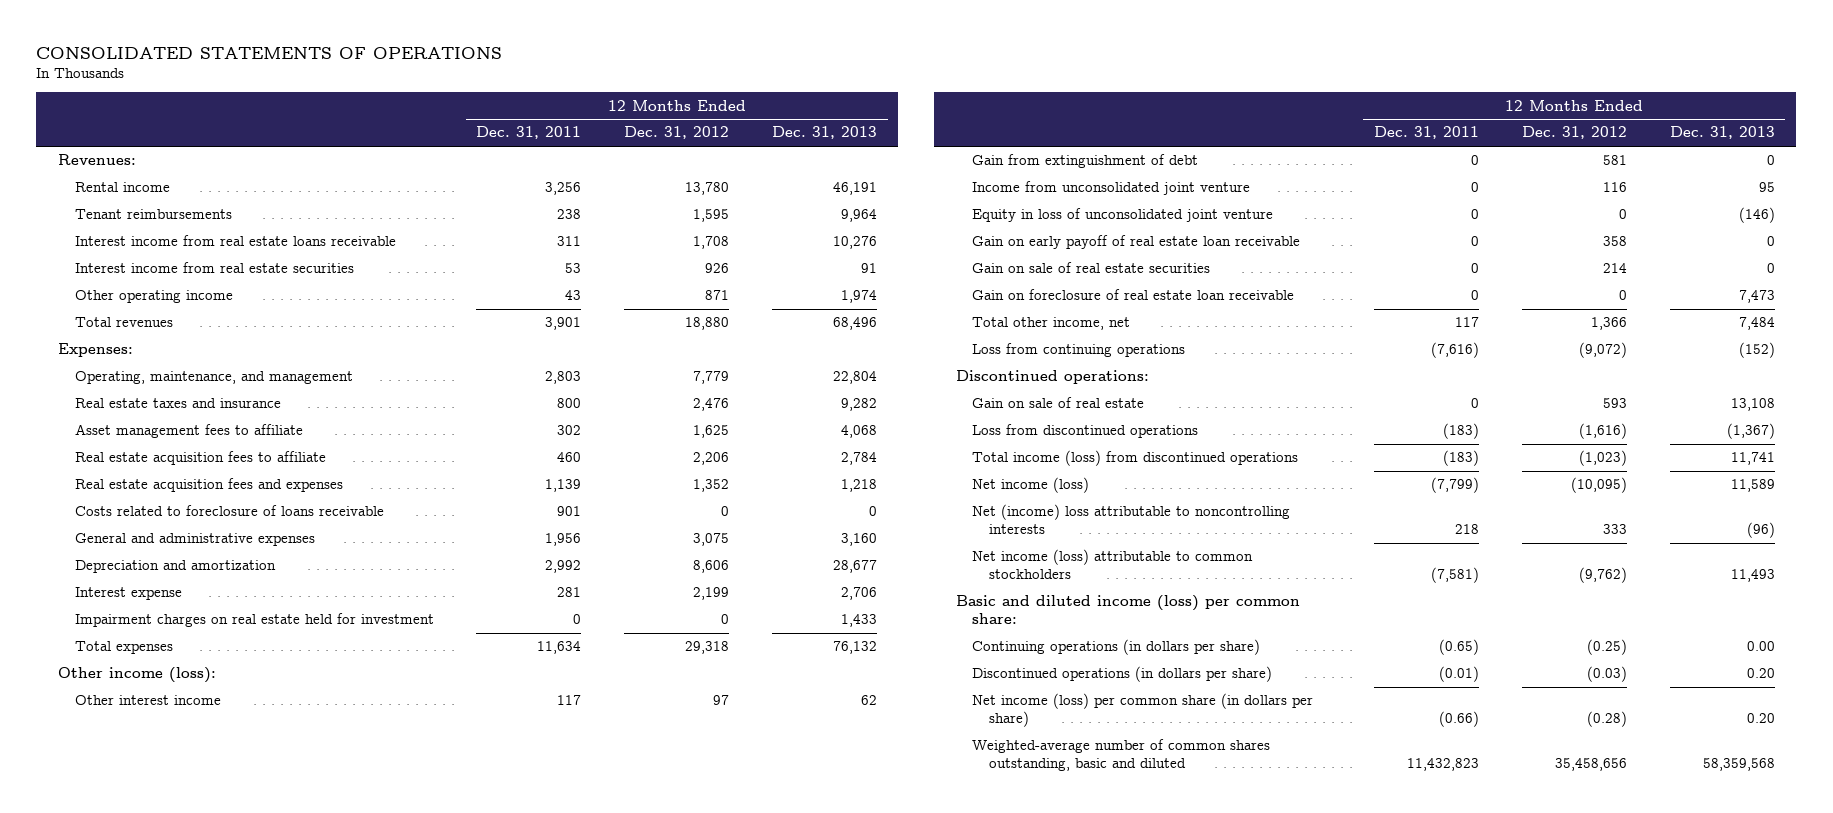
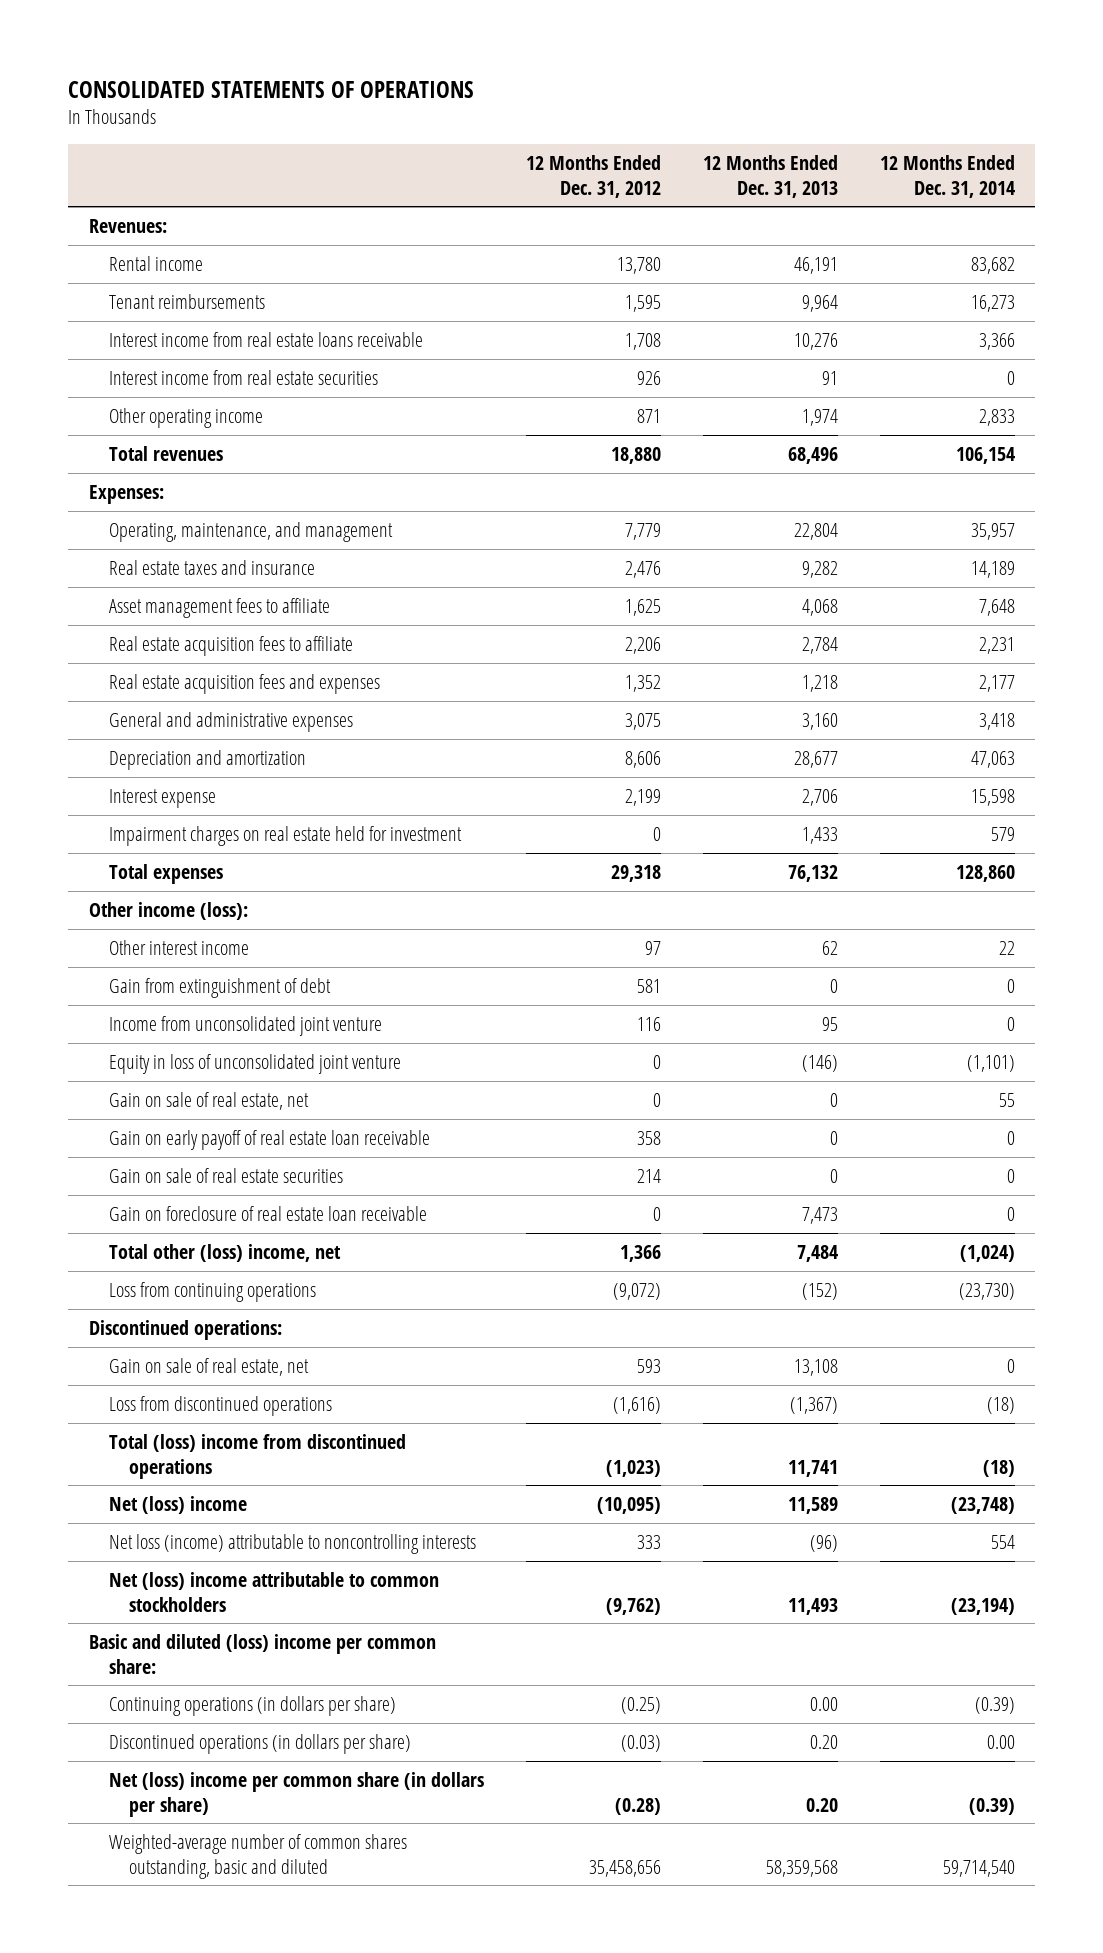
- | 12 Months Ended Dec. 31, 2011 | 12 Months Ended Dec. 31, 2012 | 12 Months Ended Dec. 31, 2013
+ | 12 Months Ended Dec. 31, 2012 | 12 Months Ended Dec. 31, 2013 | 12 Months Ended Dec. 31, 2014
- Costs related to foreclosure of loans receivable | 901 | 0 | 0
+ Gain on sale of real estate, net | 0 | 0 | 55
- Total other income, net | 117 | 1,366 | 7,484
+ Total other (loss) income, net | 1,366 | 7,484 | (1,024)
- Gain on sale of real estate | 0 | 593 | 13,108
+ Gain on sale of real estate, net | 593 | 13,108 | 0
- Total income (loss) from discontinued operations | (183) | (1,023) | 11,741
- Net income (loss) | (7,799) | (10,095) | 11,589
- Net (income) loss attributable to noncontrolling interests | 218 | 333 | (96)
- Net income (loss) attributable to common stockholders | (7,581) | (9,762) | 11,493
- Basic and diluted income (loss) per common share:
+ Total (loss) income from discontinued operations | (1,023) | 11,741 | (18)
+ Net (loss) income | (10,095) | 11,589 | (23,748)
+ Net loss (income) attributable to noncontrolling interests | 333 | (96) | 554
+ Net (loss) income attributable to common stockholders | (9,762) | 11,493 | (23,194)
+ Basic and diluted (loss) income per common share:
- Net income (loss) per common share (in dollars per share) | (0.66) | (0.28) | 0.20
+ Net (loss) income per common share (in dollars per share) | (0.28) | 0.20 | (0.39)

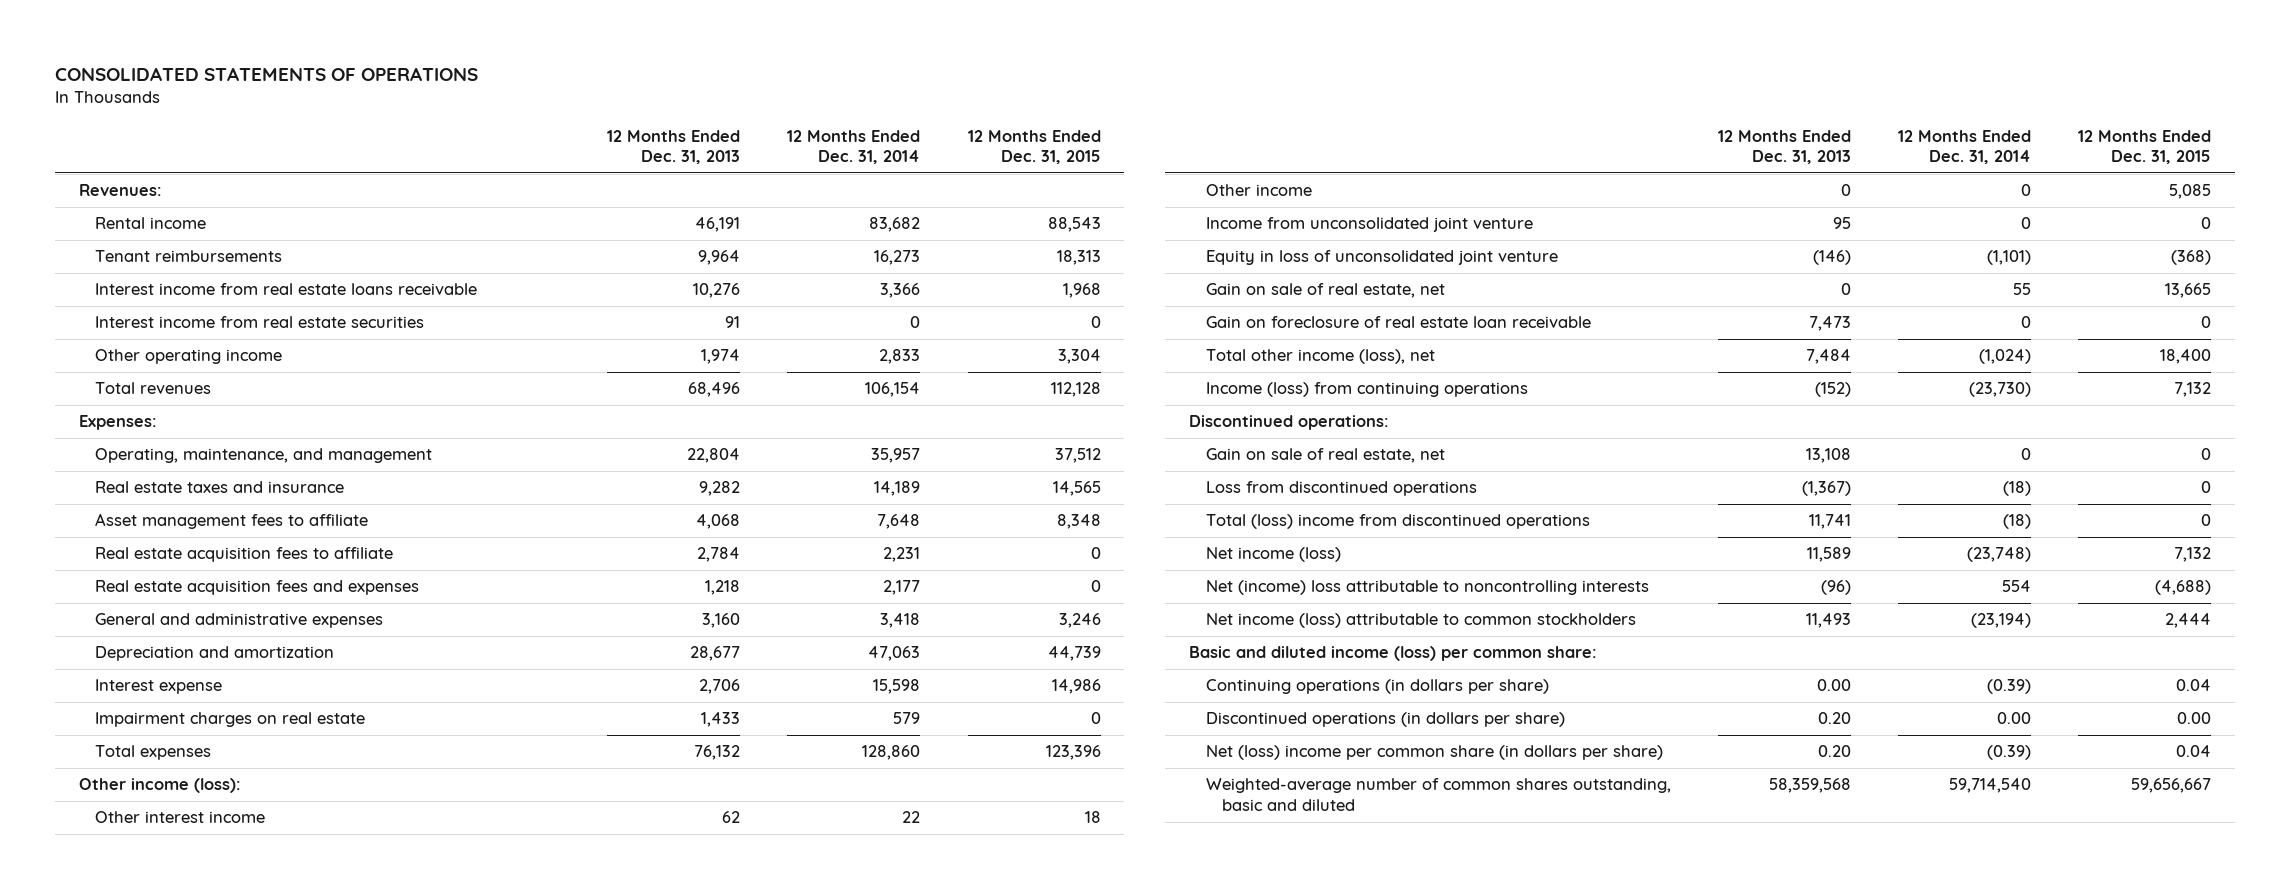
- | 12 Months Ended Dec. 31, 2012 | 12 Months Ended Dec. 31, 2013 | 12 Months Ended Dec. 31, 2014
+ | 12 Months Ended Dec. 31, 2013 | 12 Months Ended Dec. 31, 2014 | 12 Months Ended Dec. 31, 2015
- Impairment charges on real estate held for investment | 0 | 1,433 | 579
+ Impairment charges on real estate | 1,433 | 579 | 0
- Gain from extinguishment of debt | 581 | 0 | 0
+ Other income | 0 | 0 | 5,085
- Gain on early payoff of real estate loan receivable | 358 | 0 | 0
- Gain on sale of real estate securities | 214 | 0 | 0
- Total other (loss) income, net | 1,366 | 7,484 | (1,024)
- Loss from continuing operations | (9,072) | (152) | (23,730)
+ Total other income (loss), net | 7,484 | (1,024) | 18,400
+ Income (loss) from continuing operations | (152) | (23,730) | 7,132
- Net (loss) income | (10,095) | 11,589 | (23,748)
- Net loss (income) attributable to noncontrolling interests | 333 | (96) | 554
- Net (loss) income attributable to common stockholders | (9,762) | 11,493 | (23,194)
- Basic and diluted (loss) income per common share:
+ Net income (loss) | 11,589 | (23,748) | 7,132
+ Net (income) loss attributable to noncontrolling interests | (96) | 554 | (4,688)
+ Net income (loss) attributable to common stockholders | 11,493 | (23,194) | 2,444
+ Basic and diluted income (loss) per common share:

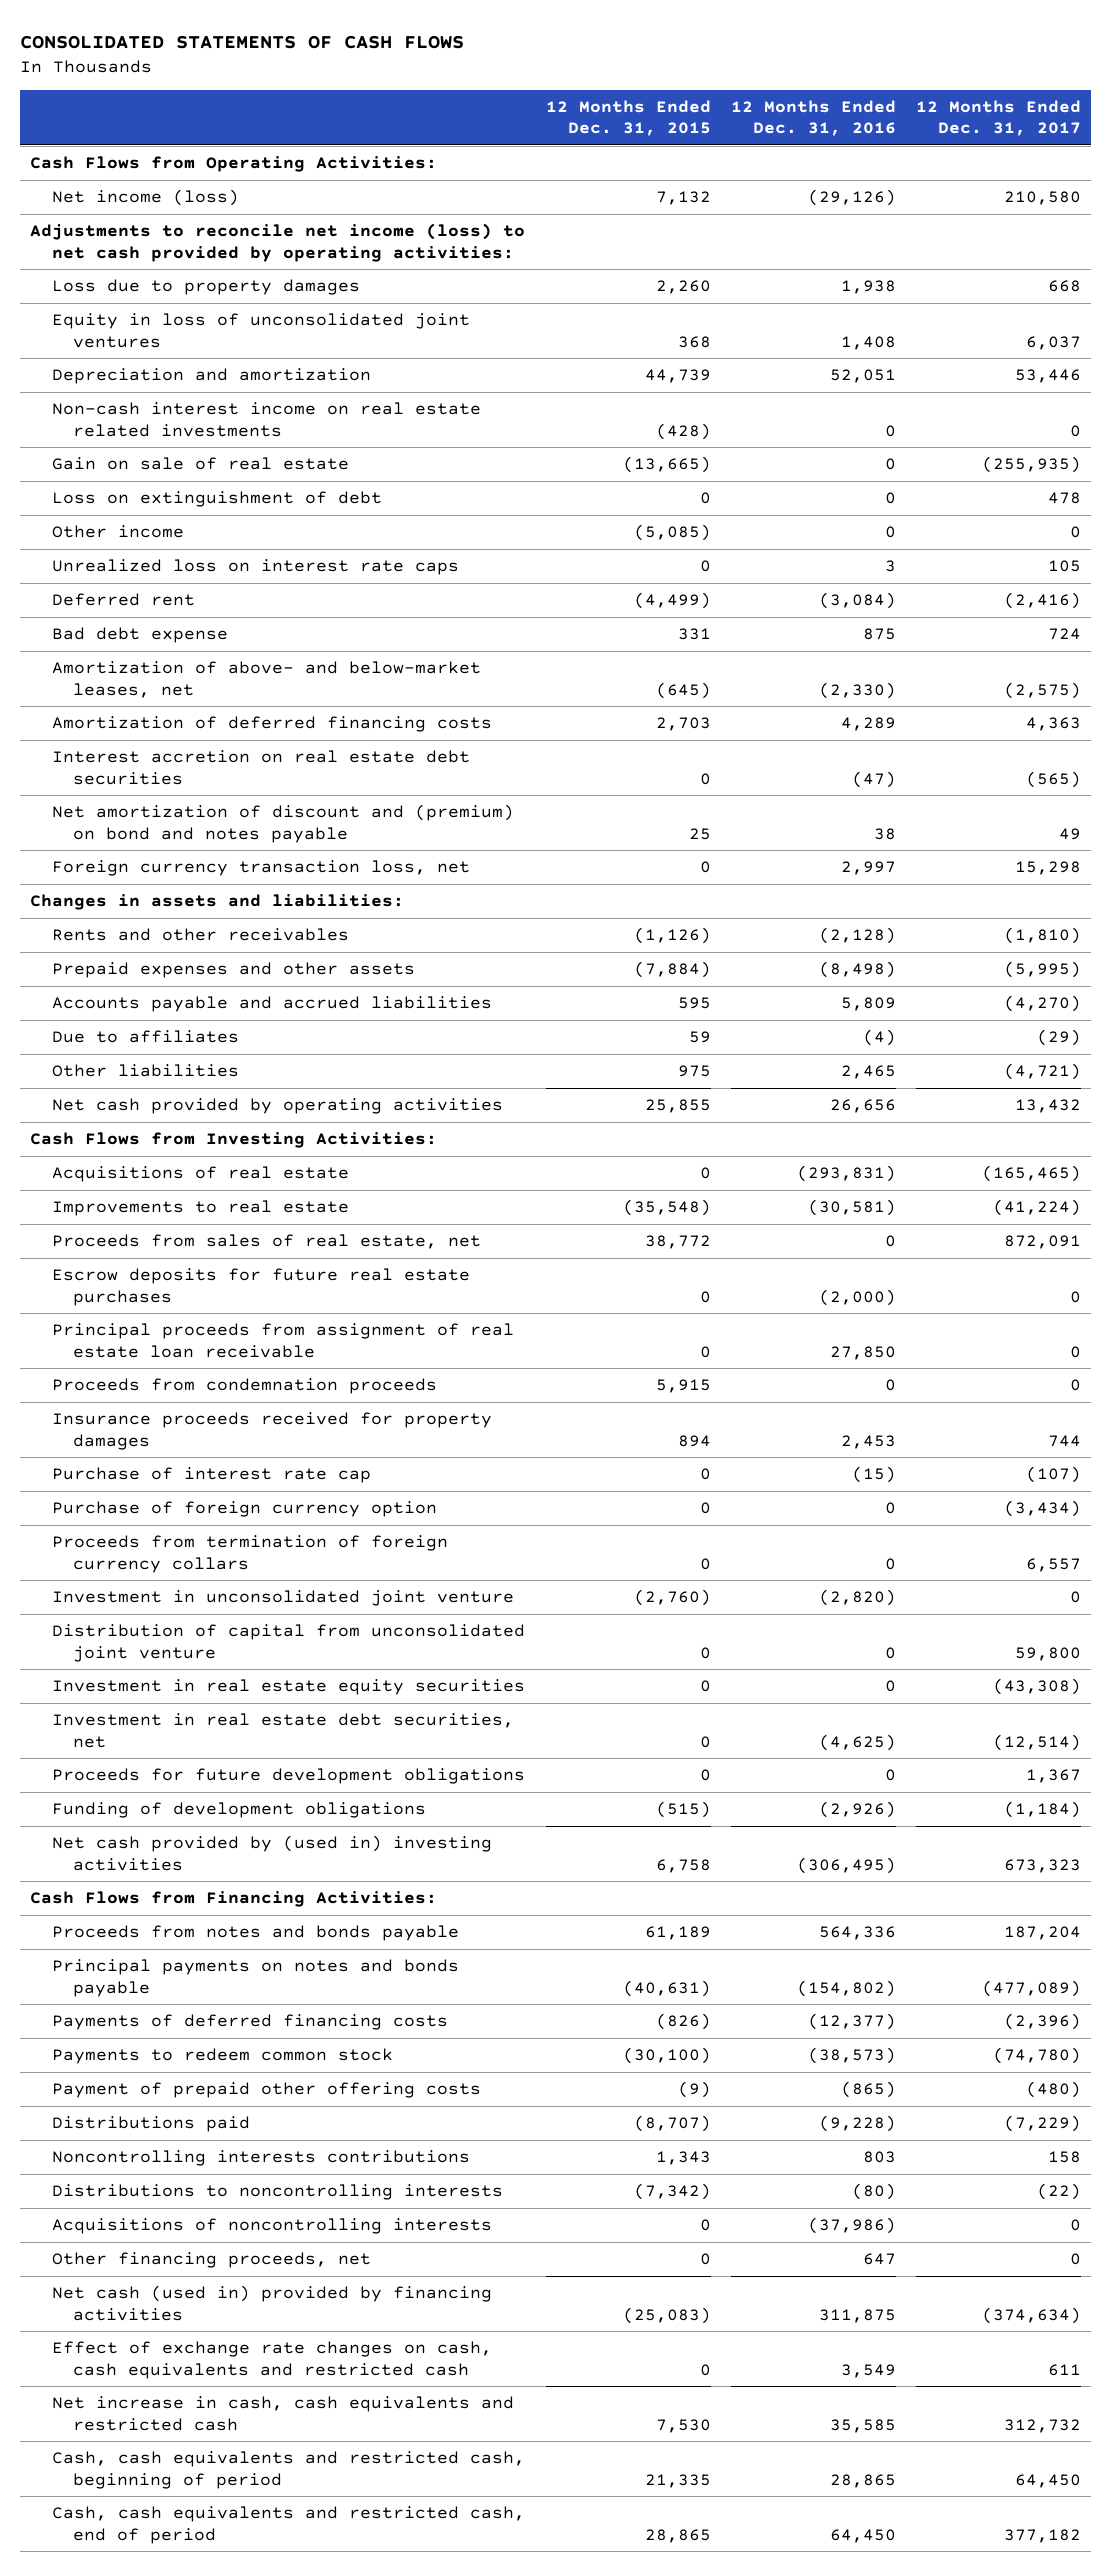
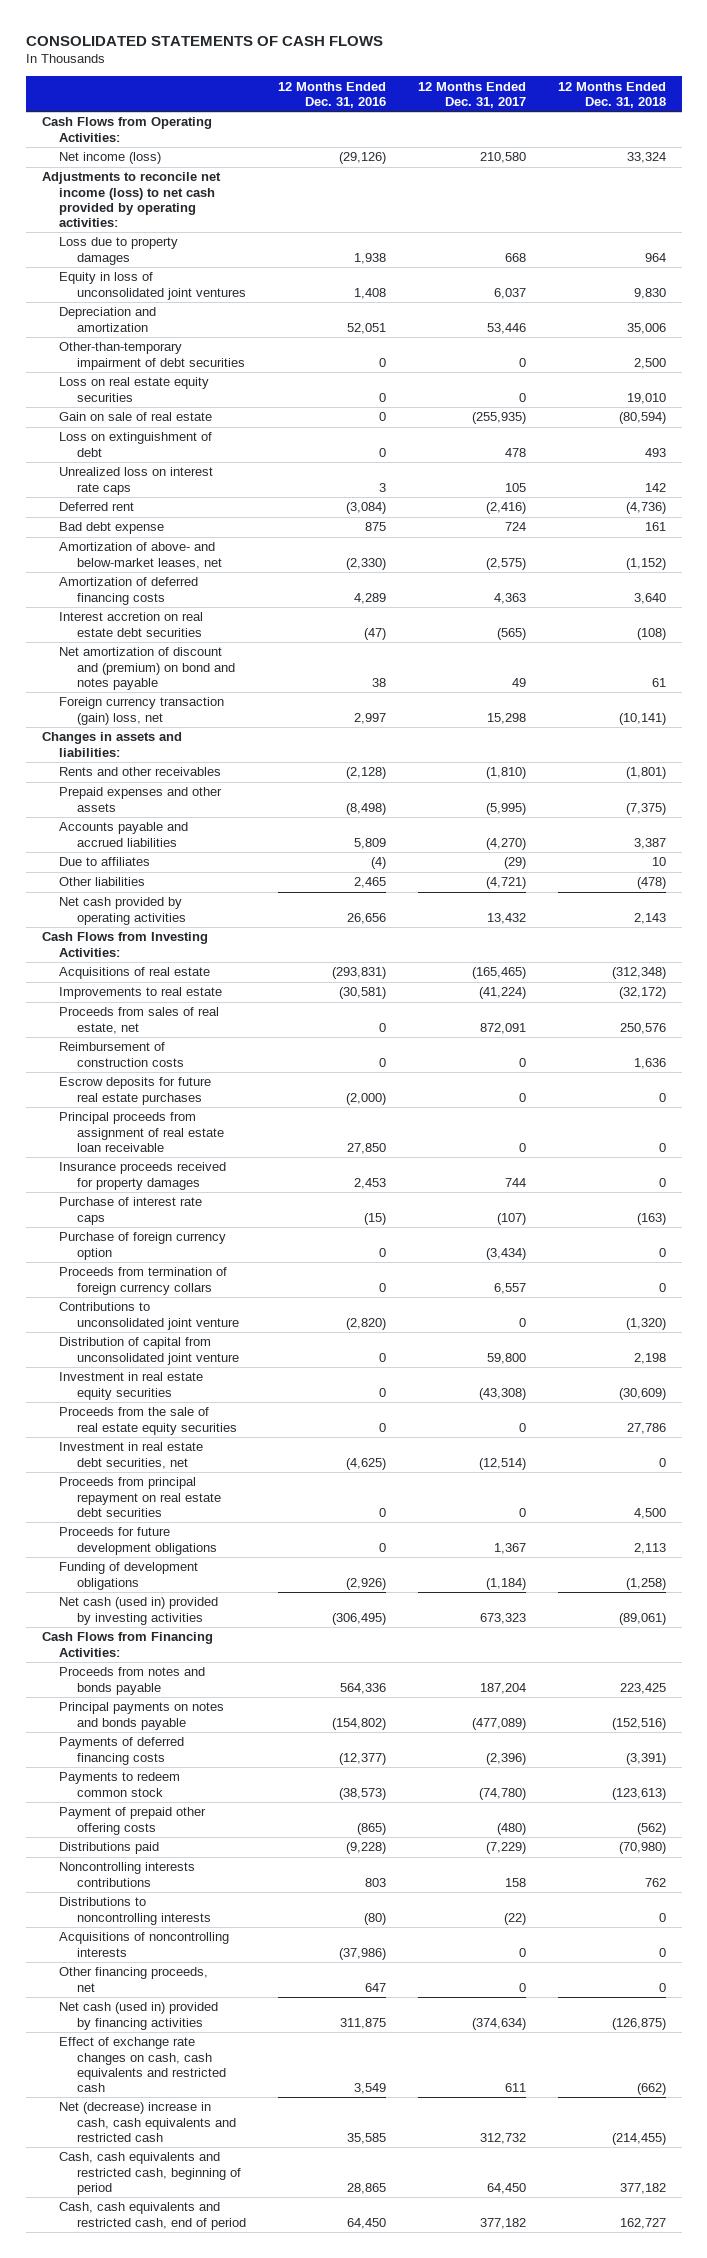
- | 12 Months Ended Dec. 31, 2015 | 12 Months Ended Dec. 31, 2016 | 12 Months Ended Dec. 31, 2017
+ | 12 Months Ended Dec. 31, 2016 | 12 Months Ended Dec. 31, 2017 | 12 Months Ended Dec. 31, 2018
- Non-cash interest income on real estate related investments | (428) | 0 | 0
+ Other-than-temporary impairment of debt securities | 0 | 0 | 2,500
+ Loss on real estate equity securities | 0 | 0 | 19,010
- Other income | (5,085) | 0 | 0
- Foreign currency transaction loss, net | 0 | 2,997 | 15,298
+ Foreign currency transaction (gain) loss, net | 2,997 | 15,298 | (10,141)
+ Reimbursement of construction costs | 0 | 0 | 1,636
- Proceeds from condemnation proceeds | 5,915 | 0 | 0
- Purchase of interest rate cap | 0 | (15) | (107)
+ Purchase of interest rate caps | (15) | (107) | (163)
- Investment in unconsolidated joint venture | (2,760) | (2,820) | 0
+ Contributions to unconsolidated joint venture | (2,820) | 0 | (1,320)
+ Proceeds from the sale of real estate equity securities | 0 | 0 | 27,786
+ Proceeds from principal repayment on real estate debt securities | 0 | 0 | 4,500
- Net cash provided by (used in) investing activities | 6,758 | (306,495) | 673,323
+ Net cash (used in) provided by investing activities | (306,495) | 673,323 | (89,061)
- Net increase in cash, cash equivalents and restricted cash | 7,530 | 35,585 | 312,732
+ Net (decrease) increase in cash, cash equivalents and restricted cash | 35,585 | 312,732 | (214,455)

